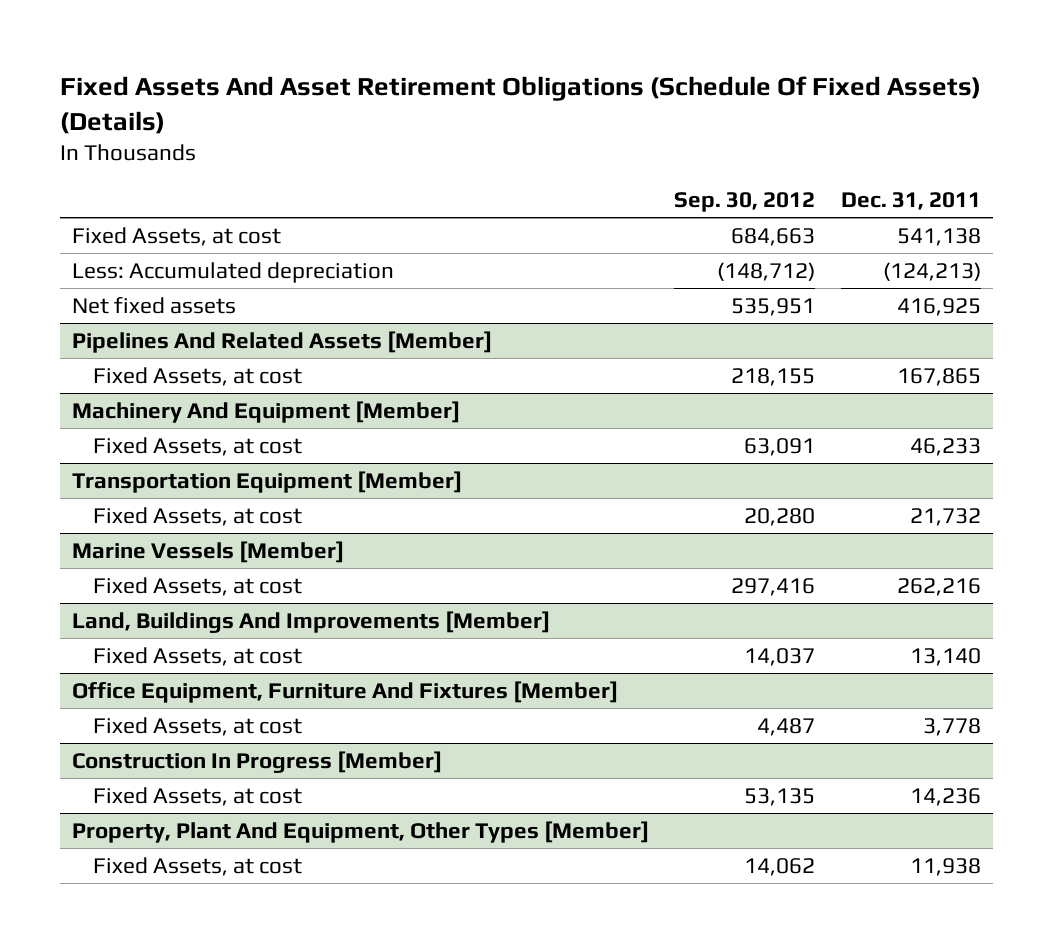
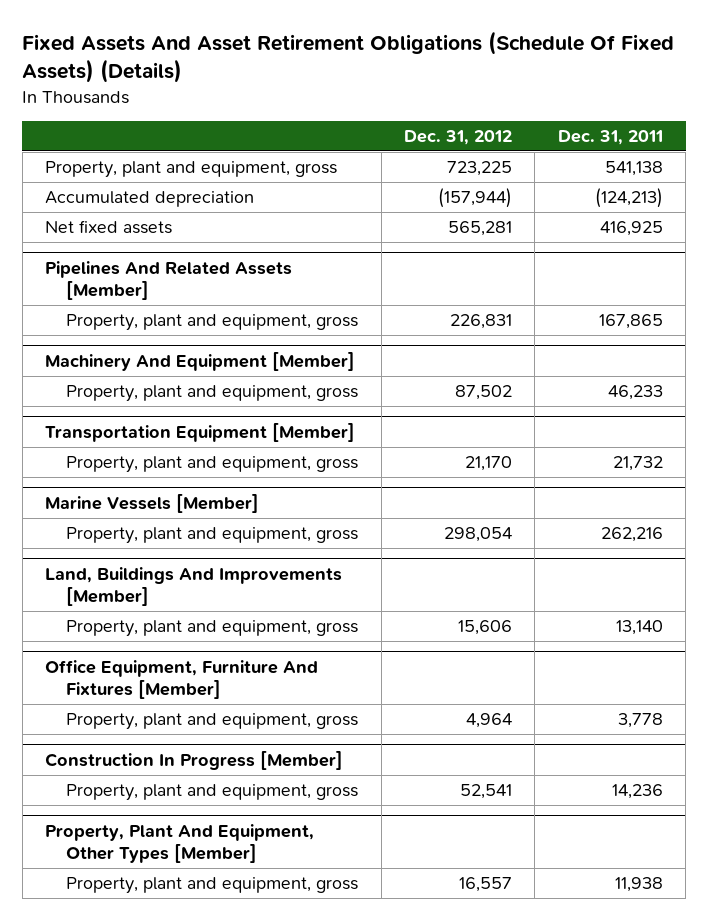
- | Sep. 30, 2012 | Dec. 31, 2011
+ | Dec. 31, 2012 | Dec. 31, 2011
- Fixed Assets, at cost | 684,663 | 541,138
- Less: Accumulated depreciation | (148,712) | (124,213)
+ Property, plant and equipment, gross | 723,225 | 541,138
+ Accumulated depreciation | (157,944) | (124,213)
@ Pipelines And Related Assets [Member]
- Fixed Assets, at cost | 218,155 | 167,865
+ Property, plant and equipment, gross | 226,831 | 167,865
@ Machinery And Equipment [Member]
- Fixed Assets, at cost | 63,091 | 46,233
+ Property, plant and equipment, gross | 87,502 | 46,233
@ Transportation Equipment [Member]
- Fixed Assets, at cost | 20,280 | 21,732
+ Property, plant and equipment, gross | 21,170 | 21,732
@ Marine Vessels [Member]
- Fixed Assets, at cost | 297,416 | 262,216
+ Property, plant and equipment, gross | 298,054 | 262,216
@ Land, Buildings And Improvements [Member]
- Fixed Assets, at cost | 14,037 | 13,140
+ Property, plant and equipment, gross | 15,606 | 13,140
@ Office Equipment, Furniture And Fixtures [Member]
- Fixed Assets, at cost | 4,487 | 3,778
+ Property, plant and equipment, gross | 4,964 | 3,778
@ Construction In Progress [Member]
- Fixed Assets, at cost | 53,135 | 14,236
+ Property, plant and equipment, gross | 52,541 | 14,236
@ Property, Plant And Equipment, Other Types [Member]
- Fixed Assets, at cost | 14,062 | 11,938
+ Property, plant and equipment, gross | 16,557 | 11,938

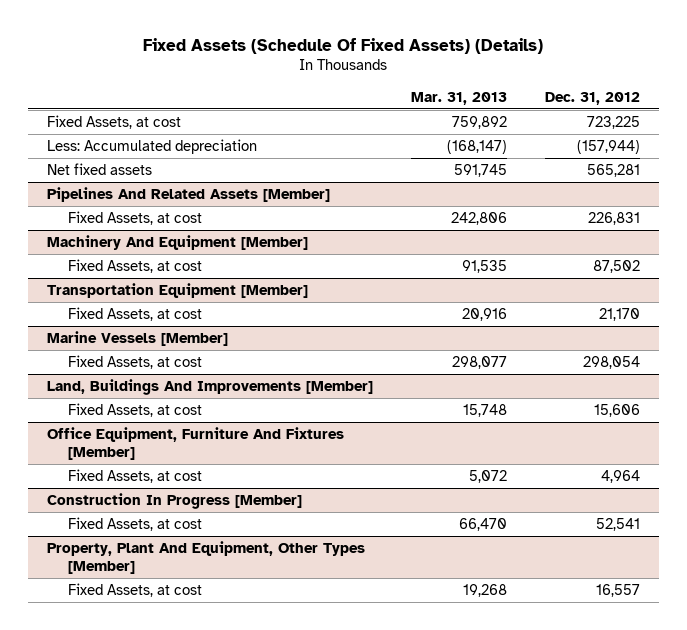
- Fixed Assets And Asset Retirement Obligations (Schedule Of Fixed Assets) (Details)
+ Fixed Assets (Schedule Of Fixed Assets) (Details)
- | Dec. 31, 2012 | Dec. 31, 2011
+ | Mar. 31, 2013 | Dec. 31, 2012
- Property, plant and equipment, gross | 723,225 | 541,138
- Accumulated depreciation | (157,944) | (124,213)
+ Fixed Assets, at cost | 759,892 | 723,225
+ Less: Accumulated depreciation | (168,147) | (157,944)
@ Pipelines And Related Assets [Member]
- Property, plant and equipment, gross | 226,831 | 167,865
+ Fixed Assets, at cost | 242,806 | 226,831
@ Machinery And Equipment [Member]
- Property, plant and equipment, gross | 87,502 | 46,233
+ Fixed Assets, at cost | 91,535 | 87,502
@ Transportation Equipment [Member]
- Property, plant and equipment, gross | 21,170 | 21,732
+ Fixed Assets, at cost | 20,916 | 21,170
@ Marine Vessels [Member]
- Property, plant and equipment, gross | 298,054 | 262,216
+ Fixed Assets, at cost | 298,077 | 298,054
@ Land, Buildings And Improvements [Member]
- Property, plant and equipment, gross | 15,606 | 13,140
+ Fixed Assets, at cost | 15,748 | 15,606
@ Office Equipment, Furniture And Fixtures [Member]
- Property, plant and equipment, gross | 4,964 | 3,778
+ Fixed Assets, at cost | 5,072 | 4,964
@ Construction In Progress [Member]
- Property, plant and equipment, gross | 52,541 | 14,236
+ Fixed Assets, at cost | 66,470 | 52,541
@ Property, Plant And Equipment, Other Types [Member]
- Property, plant and equipment, gross | 16,557 | 11,938
+ Fixed Assets, at cost | 19,268 | 16,557

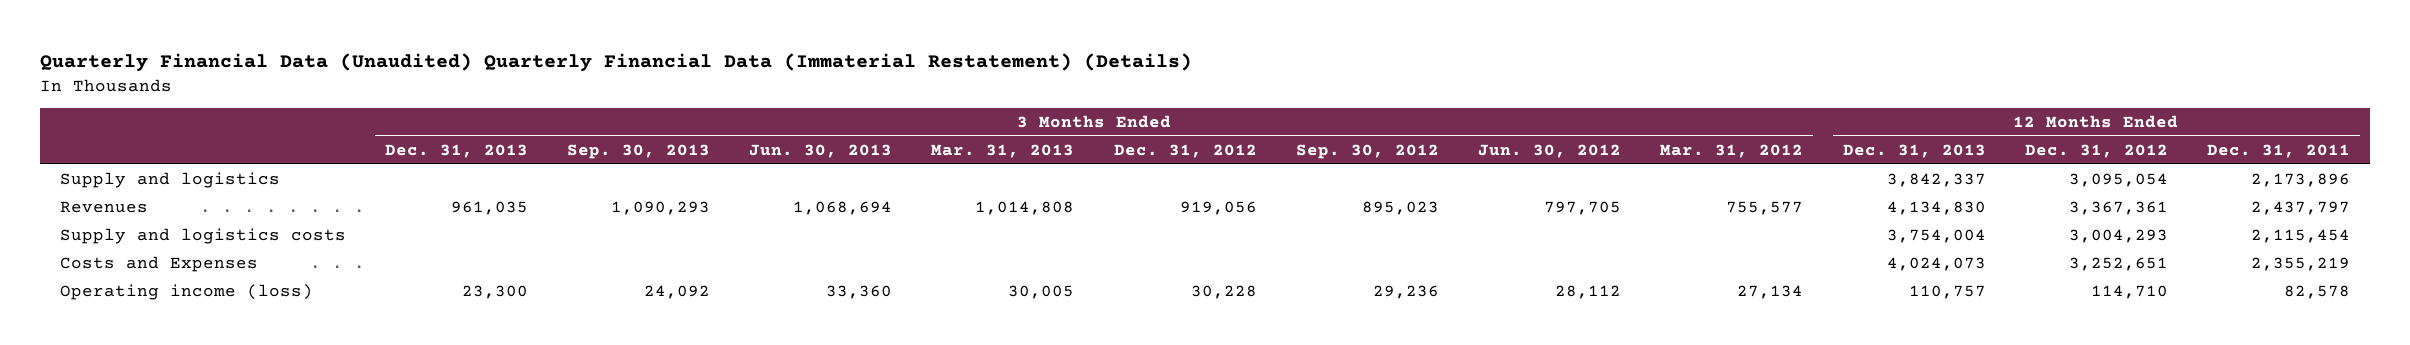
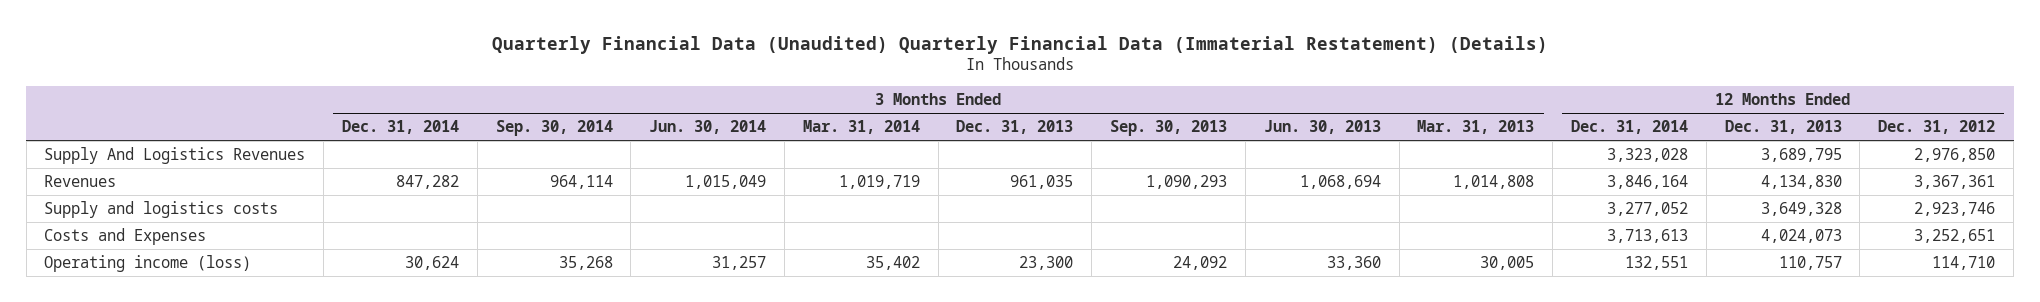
- | 3 Months Ended Dec. 31, 2013 | 3 Months Ended Sep. 30, 2013 | 3 Months Ended Jun. 30, 2013 | 3 Months Ended Mar. 31, 2013 | 3 Months Ended Dec. 31, 2012 | 3 Months Ended Sep. 30, 2012 | 3 Months Ended Jun. 30, 2012 | 3 Months Ended Mar. 31, 2012 | 12 Months Ended Dec. 31, 2013 | 12 Months Ended Dec. 31, 2012 | 12 Months Ended Dec. 31, 2011
+ | 3 Months Ended Dec. 31, 2014 | 3 Months Ended Sep. 30, 2014 | 3 Months Ended Jun. 30, 2014 | 3 Months Ended Mar. 31, 2014 | 3 Months Ended Dec. 31, 2013 | 3 Months Ended Sep. 30, 2013 | 3 Months Ended Jun. 30, 2013 | 3 Months Ended Mar. 31, 2013 | 12 Months Ended Dec. 31, 2014 | 12 Months Ended Dec. 31, 2013 | 12 Months Ended Dec. 31, 2012
- Supply and logistics | | | | | | | | | 3,842,337 | 3,095,054 | 2,173,896
+ Supply And Logistics Revenues | | | | | | | | | 3,323,028 | 3,689,795 | 2,976,850
- Supply and logistics costs | | | | | | | | | 3,754,004 | 3,004,293 | 2,115,454
+ Supply and logistics costs | | | | | | | | | 3,277,052 | 3,649,328 | 2,923,746

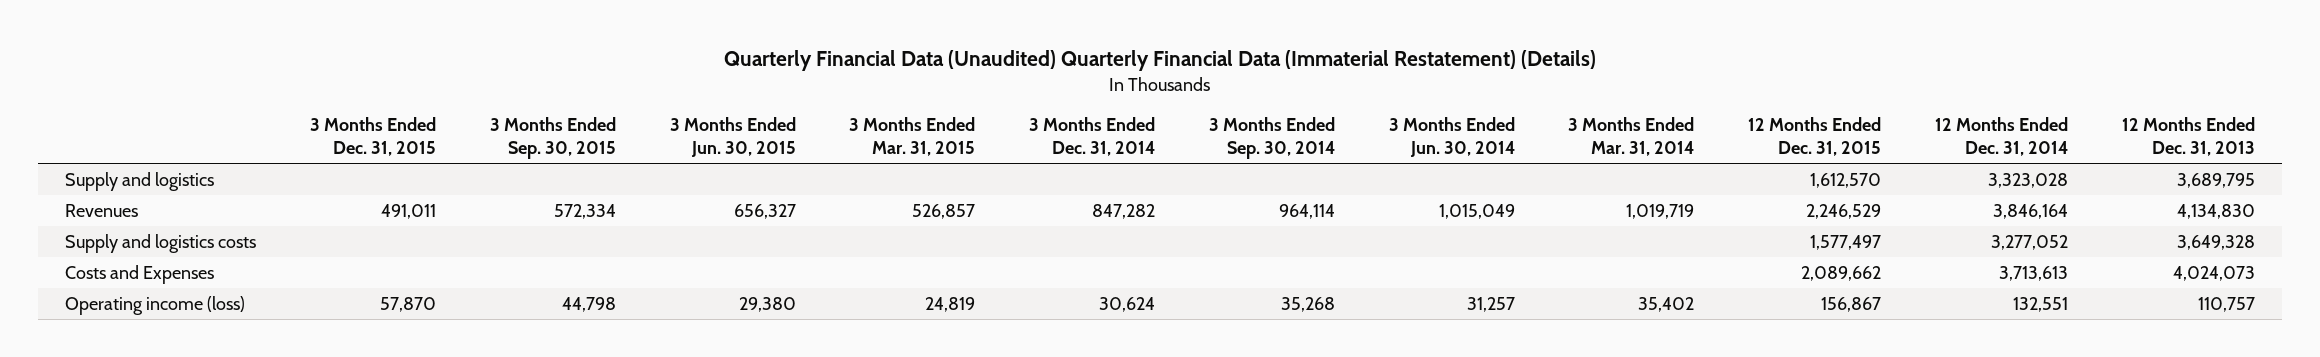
- | 3 Months Ended Dec. 31, 2014 | 3 Months Ended Sep. 30, 2014 | 3 Months Ended Jun. 30, 2014 | 3 Months Ended Mar. 31, 2014 | 3 Months Ended Dec. 31, 2013 | 3 Months Ended Sep. 30, 2013 | 3 Months Ended Jun. 30, 2013 | 3 Months Ended Mar. 31, 2013 | 12 Months Ended Dec. 31, 2014 | 12 Months Ended Dec. 31, 2013 | 12 Months Ended Dec. 31, 2012
+ | 3 Months Ended Dec. 31, 2015 | 3 Months Ended Sep. 30, 2015 | 3 Months Ended Jun. 30, 2015 | 3 Months Ended Mar. 31, 2015 | 3 Months Ended Dec. 31, 2014 | 3 Months Ended Sep. 30, 2014 | 3 Months Ended Jun. 30, 2014 | 3 Months Ended Mar. 31, 2014 | 12 Months Ended Dec. 31, 2015 | 12 Months Ended Dec. 31, 2014 | 12 Months Ended Dec. 31, 2013
- Supply And Logistics Revenues | | | | | | | | | 3,323,028 | 3,689,795 | 2,976,850
+ Supply and logistics | | | | | | | | | 1,612,570 | 3,323,028 | 3,689,795

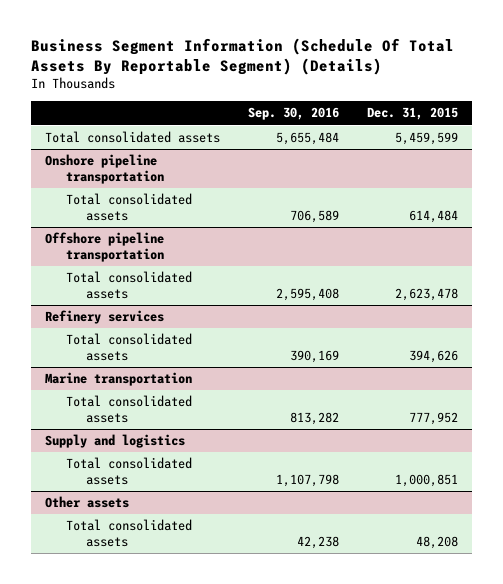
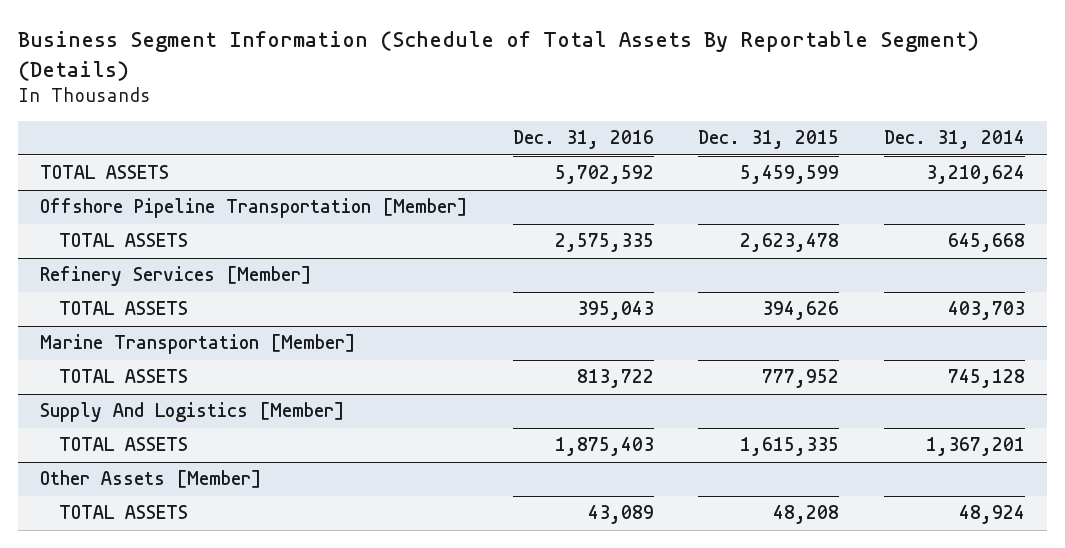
- Business Segment Information (Schedule Of Total Assets By Reportable Segment) (Details)
+ Business Segment Information (Schedule of Total Assets By Reportable Segment) (Details)
- | Sep. 30, 2016 | Dec. 31, 2015
+ | Dec. 31, 2016 | Dec. 31, 2015 | Dec. 31, 2014
- Total consolidated assets | 5,655,484 | 5,459,599
- Onshore pipeline transportation
- Total consolidated assets | 706,589 | 614,484
- Offshore pipeline transportation
- Total consolidated assets | 2,595,408 | 2,623,478
- Refinery services
- Total consolidated assets | 390,169 | 394,626
- Marine transportation
- Total consolidated assets | 813,282 | 777,952
- Supply and logistics
- Total consolidated assets | 1,107,798 | 1,000,851
- Other assets
- Total consolidated assets | 42,238 | 48,208
+ TOTAL ASSETS | 5,702,592 | 5,459,599 | 3,210,624
+ Offshore Pipeline Transportation [Member]
+ TOTAL ASSETS | 2,575,335 | 2,623,478 | 645,668
+ Refinery Services [Member]
+ TOTAL ASSETS | 395,043 | 394,626 | 403,703
+ Marine Transportation [Member]
+ TOTAL ASSETS | 813,722 | 777,952 | 745,128
+ Supply And Logistics [Member]
+ TOTAL ASSETS | 1,875,403 | 1,615,335 | 1,367,201
+ Other Assets [Member]
+ TOTAL ASSETS | 43,089 | 48,208 | 48,924

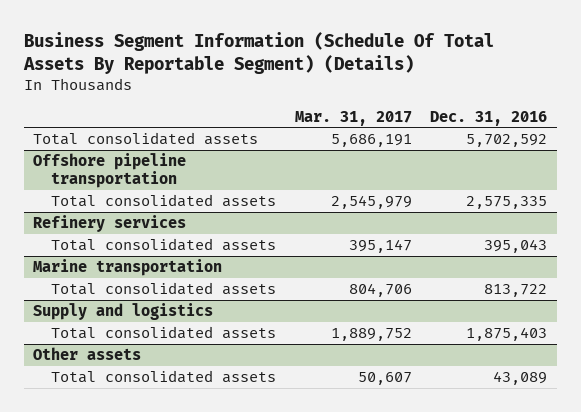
- Business Segment Information (Schedule of Total Assets By Reportable Segment) (Details)
+ Business Segment Information (Schedule Of Total Assets By Reportable Segment) (Details)
- | Dec. 31, 2016 | Dec. 31, 2015 | Dec. 31, 2014
+ | Mar. 31, 2017 | Dec. 31, 2016
- TOTAL ASSETS | 5,702,592 | 5,459,599 | 3,210,624
- Offshore Pipeline Transportation [Member]
- TOTAL ASSETS | 2,575,335 | 2,623,478 | 645,668
- Refinery Services [Member]
- TOTAL ASSETS | 395,043 | 394,626 | 403,703
- Marine Transportation [Member]
- TOTAL ASSETS | 813,722 | 777,952 | 745,128
- Supply And Logistics [Member]
- TOTAL ASSETS | 1,875,403 | 1,615,335 | 1,367,201
- Other Assets [Member]
- TOTAL ASSETS | 43,089 | 48,208 | 48,924
+ Total consolidated assets | 5,686,191 | 5,702,592
+ Offshore pipeline transportation
+ Total consolidated assets | 2,545,979 | 2,575,335
+ Refinery services
+ Total consolidated assets | 395,147 | 395,043
+ Marine transportation
+ Total consolidated assets | 804,706 | 813,722
+ Supply and logistics
+ Total consolidated assets | 1,889,752 | 1,875,403
+ Other assets
+ Total consolidated assets | 50,607 | 43,089

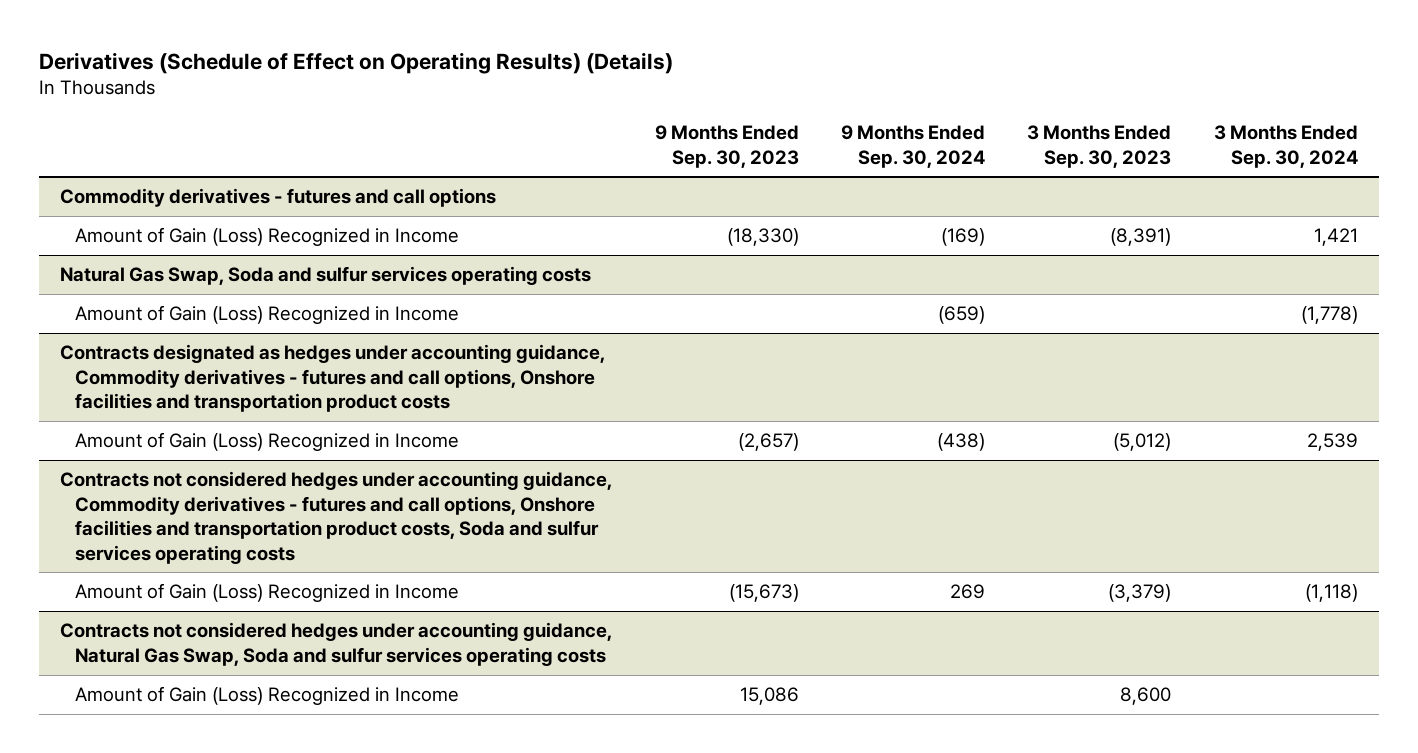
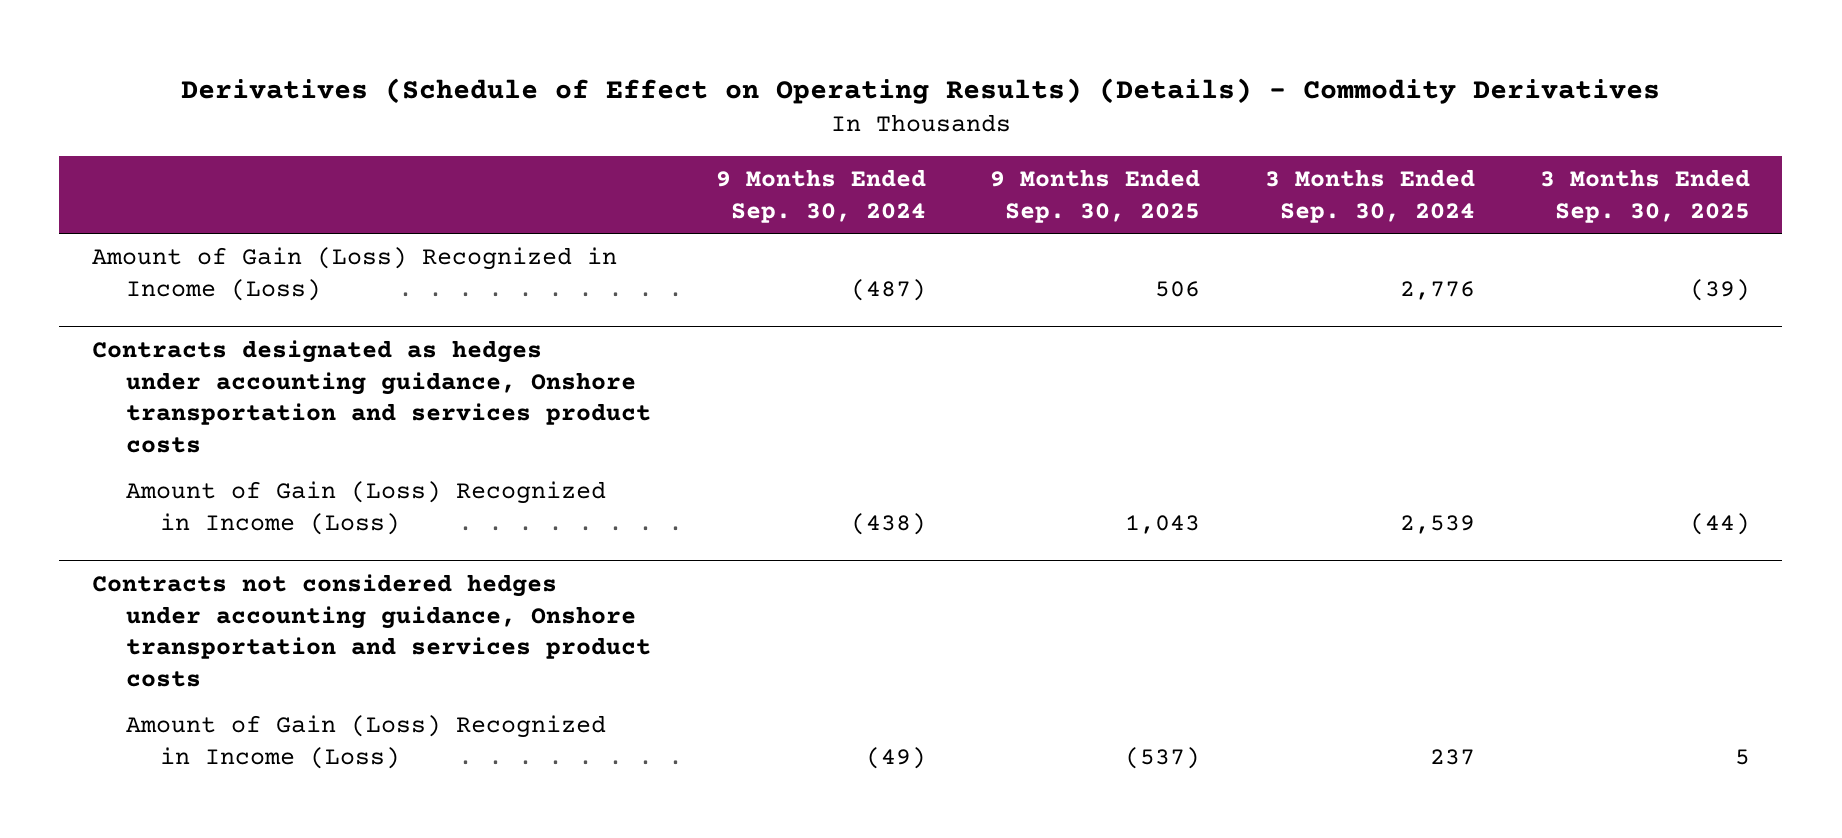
- Derivatives (Schedule of Effect on Operating Results) (Details)
+ Derivatives (Schedule of Effect on Operating Results) (Details) - Commodity Derivatives
- | 9 Months Ended Sep. 30, 2023 | 9 Months Ended Sep. 30, 2024 | 3 Months Ended Sep. 30, 2023 | 3 Months Ended Sep. 30, 2024
+ | 9 Months Ended Sep. 30, 2024 | 9 Months Ended Sep. 30, 2025 | 3 Months Ended Sep. 30, 2024 | 3 Months Ended Sep. 30, 2025
- Commodity derivatives - futures and call options
- Amount of Gain (Loss) Recognized in Income | (18,330) | (169) | (8,391) | 1,421
- Natural Gas Swap, Soda and sulfur services operating costs
- Amount of Gain (Loss) Recognized in Income | | (659) | | (1,778)
- Contracts designated as hedges under accounting guidance, Commodity derivatives - futures and call options, Onshore facilities and transportation product costs
- Amount of Gain (Loss) Recognized in Income | (2,657) | (438) | (5,012) | 2,539
- Contracts not considered hedges under accounting guidance, Commodity derivatives - futures and call options, Onshore facilities and transportation product costs, Soda and sulfur services operating costs
- Amount of Gain (Loss) Recognized in Income | (15,673) | 269 | (3,379) | (1,118)
- Contracts not considered hedges under accounting guidance, Natural Gas Swap, Soda and sulfur services operating costs
- Amount of Gain (Loss) Recognized in Income | 15,086 | | 8,600 |
+ Amount of Gain (Loss) Recognized in Income (Loss) | (487) | 506 | 2,776 | (39)
+ Contracts designated as hedges under accounting guidance, Onshore transportation and services product costs
+ Amount of Gain (Loss) Recognized in Income (Loss) | (438) | 1,043 | 2,539 | (44)
+ Contracts not considered hedges under accounting guidance, Onshore transportation and services product costs
+ Amount of Gain (Loss) Recognized in Income (Loss) | (49) | (537) | 237 | 5

